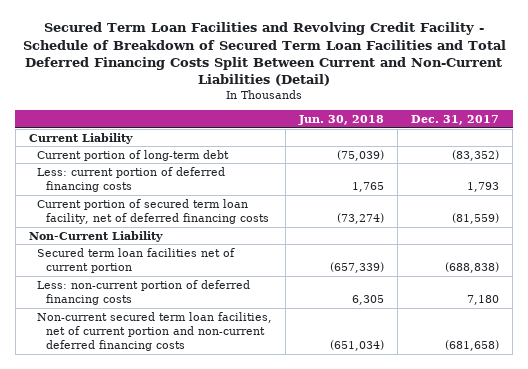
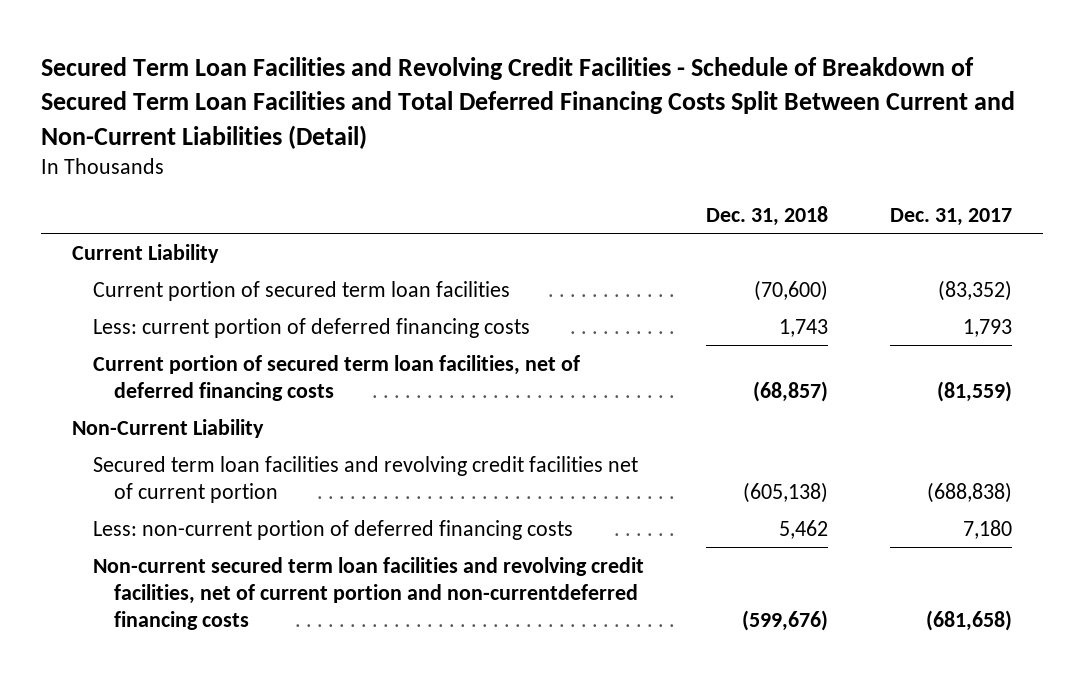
- Secured Term Loan Facilities and Revolving Credit Facility - Schedule of Breakdown of Secured Term Loan Facilities and Total Deferred Financing Costs Split Between Current and Non-Current Liabilities (Detail)
+ Secured Term Loan Facilities and Revolving Credit Facilities - Schedule of Breakdown of Secured Term Loan Facilities and Total Deferred Financing Costs Split Between Current and Non-Current Liabilities (Detail)
- | Jun. 30, 2018 | Dec. 31, 2017
+ | Dec. 31, 2018 | Dec. 31, 2017
- Current portion of long-term debt | (75,039) | (83,352)
+ Current portion of secured term loan facilities | (70,600) | (83,352)
- Current portion of secured term loan facility, net of deferred financing costs | (73,274) | (81,559)
+ Current portion of secured term loan facilities, net of deferred financing costs | (68,857) | (81,559)
- Secured term loan facilities net of current portion | (657,339) | (688,838)
+ Secured term loan facilities and revolving credit facilities net of current portion | (605,138) | (688,838)
- Non-current secured term loan facilities, net of current portion and non-current deferred financing costs | (651,034) | (681,658)
+ Non-current secured term loan facilities and revolving credit facilities, net of current portion and non-currentdeferred financing costs | (599,676) | (681,658)

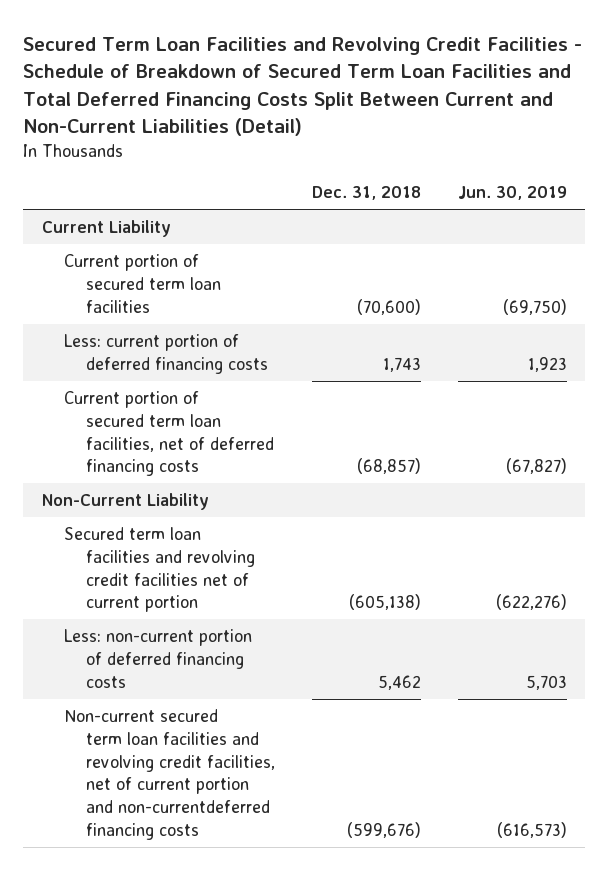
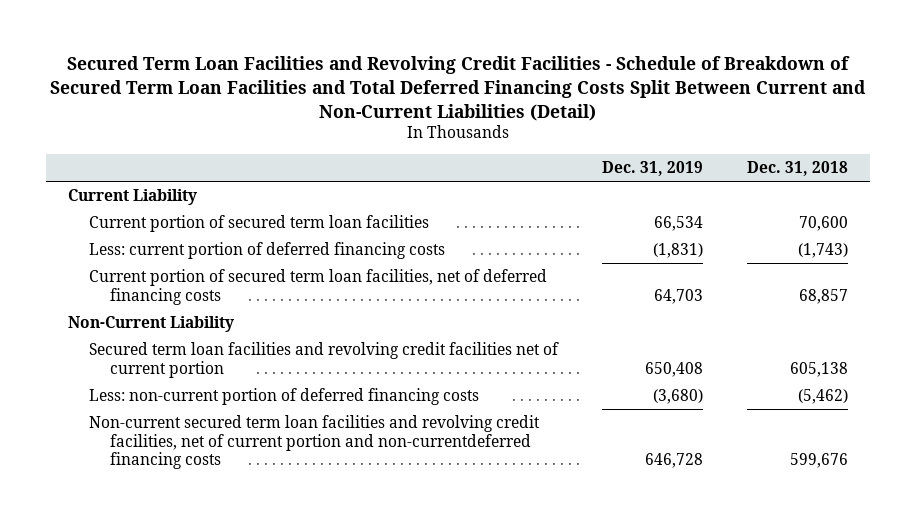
- | Dec. 31, 2018 | Jun. 30, 2019
+ | Dec. 31, 2019 | Dec. 31, 2018
- Current portion of secured term loan facilities | (70,600) | (69,750)
- Less: current portion of deferred financing costs | 1,743 | 1,923
- Current portion of secured term loan facilities, net of deferred financing costs | (68,857) | (67,827)
+ Current portion of secured term loan facilities | 66,534 | 70,600
+ Less: current portion of deferred financing costs | (1,831) | (1,743)
+ Current portion of secured term loan facilities, net of deferred financing costs | 64,703 | 68,857
- Secured term loan facilities and revolving credit facilities net of current portion | (605,138) | (622,276)
- Less: non-current portion of deferred financing costs | 5,462 | 5,703
- Non-current secured term loan facilities and revolving credit facilities, net of current portion and non-currentdeferred financing costs | (599,676) | (616,573)
+ Secured term loan facilities and revolving credit facilities net of current portion | 650,408 | 605,138
+ Less: non-current portion of deferred financing costs | (3,680) | (5,462)
+ Non-current secured term loan facilities and revolving credit facilities, net of current portion and non-currentdeferred financing costs | 646,728 | 599,676

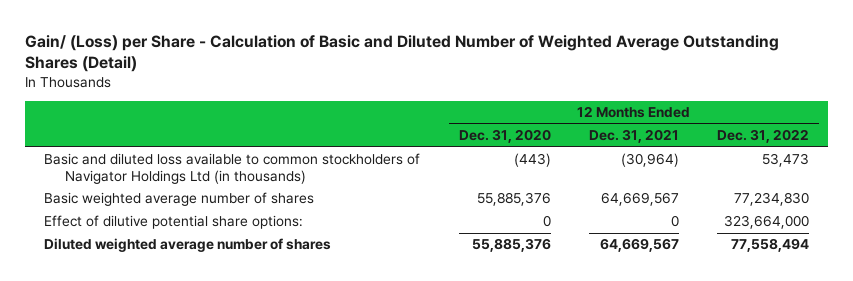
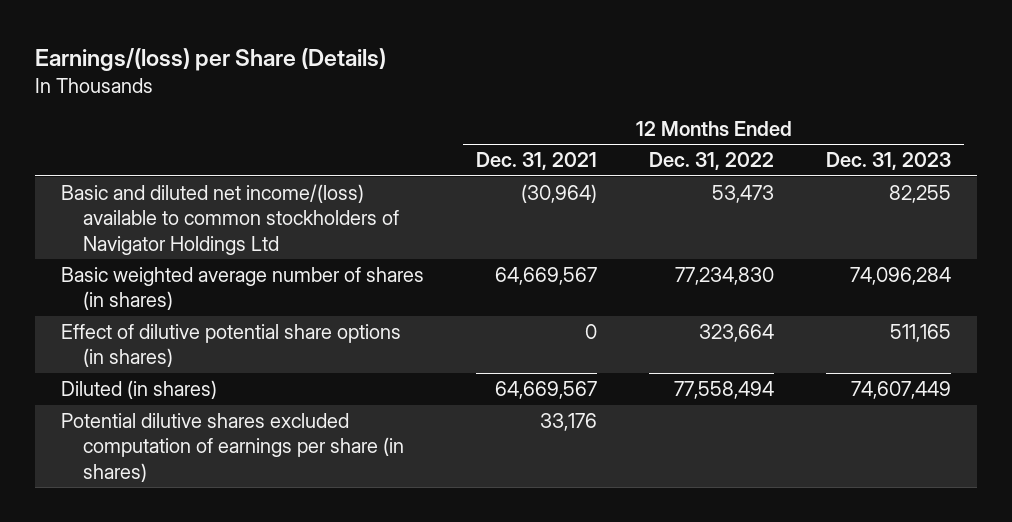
- Gain/ (Loss) per Share - Calculation of Basic and Diluted Number of Weighted Average Outstanding Shares (Detail)
+ Earnings/(loss) per Share (Details)
- | 12 Months Ended Dec. 31, 2020 | 12 Months Ended Dec. 31, 2021 | 12 Months Ended Dec. 31, 2022
+ | 12 Months Ended Dec. 31, 2021 | 12 Months Ended Dec. 31, 2022 | 12 Months Ended Dec. 31, 2023
- Basic and diluted loss available to common stockholders of Navigator Holdings Ltd (in thousands) | (443) | (30,964) | 53,473
- Basic weighted average number of shares | 55,885,376 | 64,669,567 | 77,234,830
- Effect of dilutive potential share options: | 0 | 0 | 323,664,000
- Diluted weighted average number of shares | 55,885,376 | 64,669,567 | 77,558,494
+ Basic and diluted net income/(loss) available to common stockholders of Navigator Holdings Ltd | (30,964) | 53,473 | 82,255
+ Basic weighted average number of shares (in shares) | 64,669,567 | 77,234,830 | 74,096,284
+ Effect of dilutive potential share options (in shares) | 0 | 323,664 | 511,165
+ Diluted (in shares) | 64,669,567 | 77,558,494 | 74,607,449
+ Potential dilutive shares excluded computation of earnings per share (in shares) | 33,176 | |

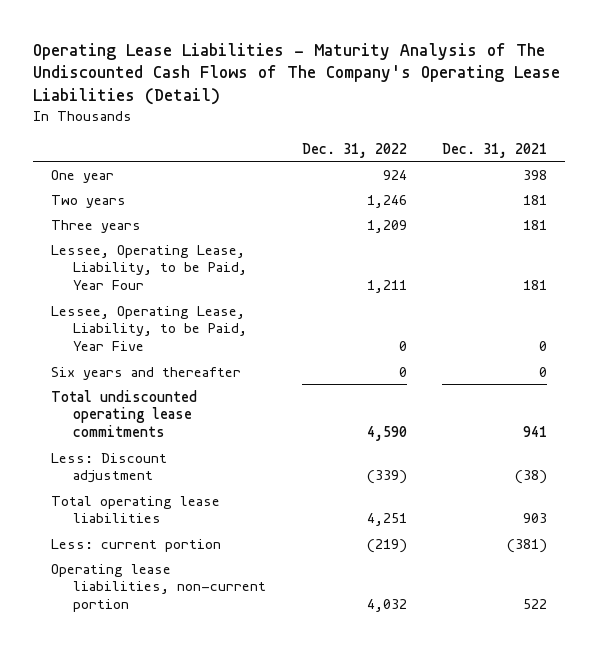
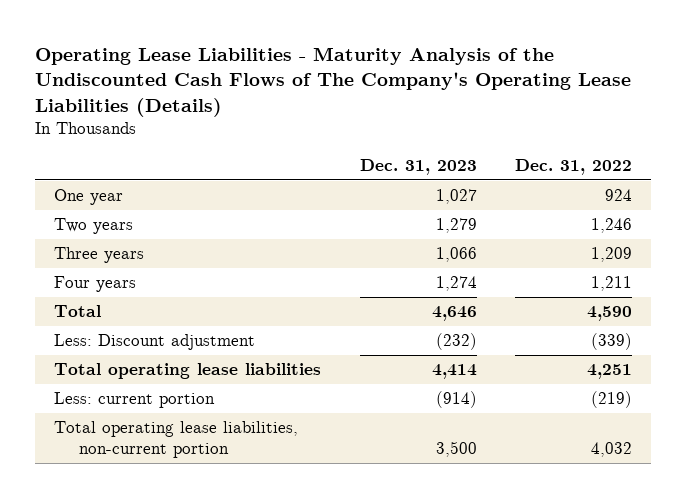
- Operating Lease Liabilities - Maturity Analysis of The Undiscounted Cash Flows of The Company's Operating Lease Liabilities (Detail)
+ Operating Lease Liabilities - Maturity Analysis of the Undiscounted Cash Flows of The Company's Operating Lease Liabilities (Details)
- | Dec. 31, 2022 | Dec. 31, 2021
+ | Dec. 31, 2023 | Dec. 31, 2022
- Lessee, Operating Lease, Liability, to be Paid, Year Four | 1,211 | 181
- Lessee, Operating Lease, Liability, to be Paid, Year Five | 0 | 0
- Six years and thereafter | 0 | 0
- Total undiscounted operating lease commitments | 4,590 | 941
+ Four years | 1,274 | 1,211
+ Total | 4,646 | 4,590
- Operating lease liabilities, non-current portion | 4,032 | 522
+ Total operating lease liabilities, non-current portion | 3,500 | 4,032

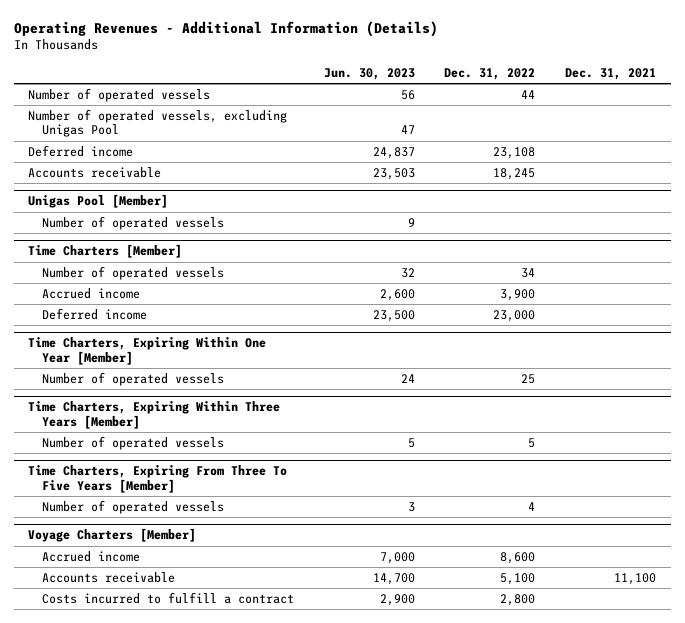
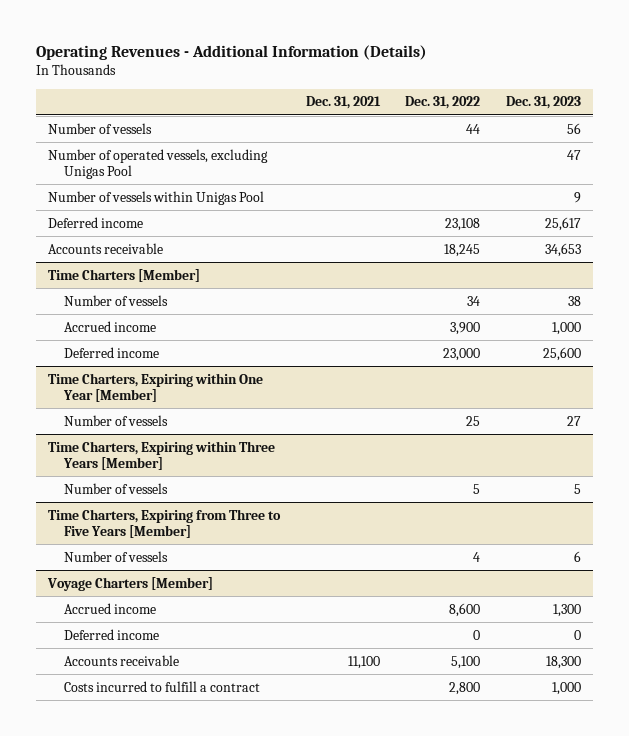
- | Jun. 30, 2023 | Dec. 31, 2022 | Dec. 31, 2021
+ | Dec. 31, 2021 | Dec. 31, 2022 | Dec. 31, 2023
- Number of operated vessels | 56 | 44 |
+ Number of vessels | | 44 | 56
+ Number of vessels within Unigas Pool | | | 9
- Unigas Pool [Member]
- Number of operated vessels | 9 | |
@ Time Charters [Member]
- Number of operated vessels | 32 | 34 |
+ Number of vessels | | 34 | 38
- Time Charters, Expiring Within One Year [Member]
- Number of operated vessels | 24 | 25 |
- Time Charters, Expiring Within Three Years [Member]
- Number of operated vessels | 5 | 5 |
- Time Charters, Expiring From Three To Five Years [Member]
- Number of operated vessels | 3 | 4 |
+ Time Charters, Expiring within One Year [Member]
+ Number of vessels | | 25 | 27
+ Time Charters, Expiring within Three Years [Member]
+ Number of vessels | | 5 | 5
+ Time Charters, Expiring from Three to Five Years [Member]
+ Number of vessels | | 4 | 6
@ Voyage Charters [Member]
+ Deferred income | | 0 | 0

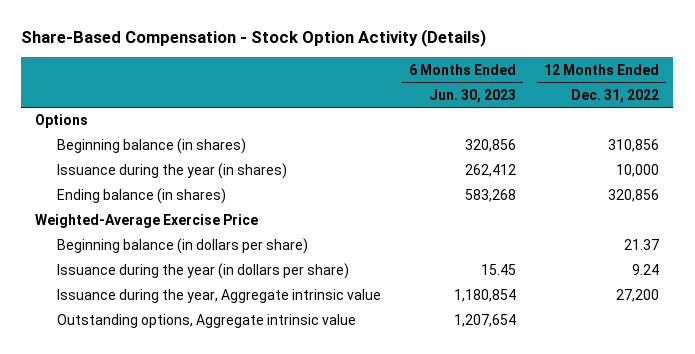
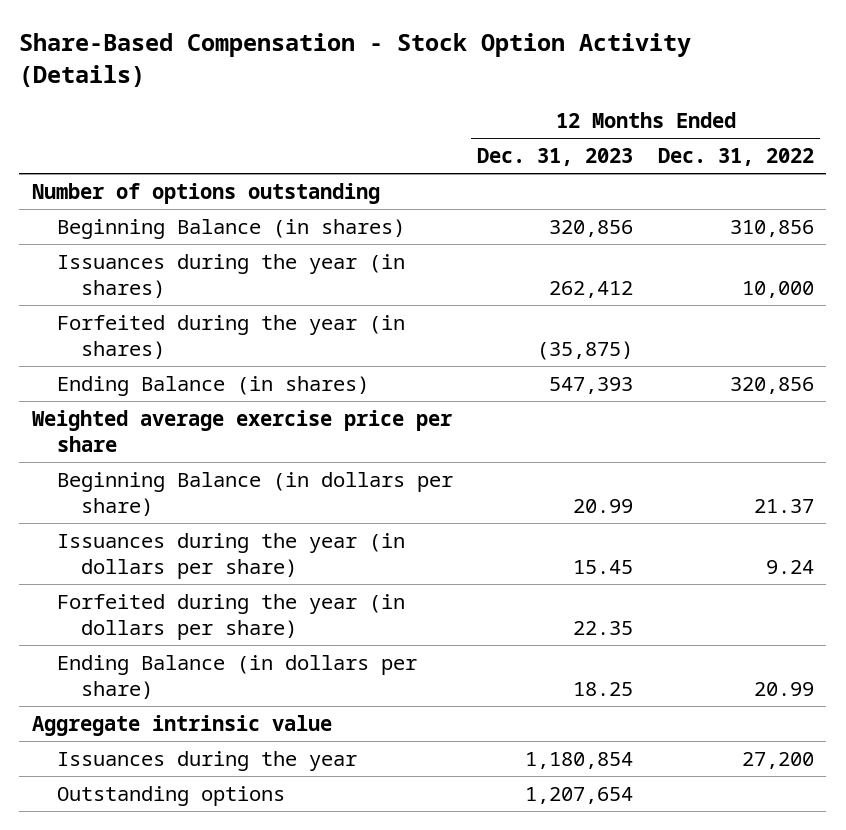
- | 6 Months Ended Jun. 30, 2023 | 12 Months Ended Dec. 31, 2022
+ | 12 Months Ended Dec. 31, 2023 | 12 Months Ended Dec. 31, 2022
- Options
- Beginning balance (in shares) | 320,856 | 310,856
- Issuance during the year (in shares) | 262,412 | 10,000
- Ending balance (in shares) | 583,268 | 320,856
- Weighted-Average Exercise Price
- Beginning balance (in dollars per share) | | 21.37
- Issuance during the year (in dollars per share) | 15.45 | 9.24
- Issuance during the year, Aggregate intrinsic value | 1,180,854 | 27,200
- Outstanding options, Aggregate intrinsic value | 1,207,654 |
+ Number of options outstanding
+ Beginning Balance (in shares) | 320,856 | 310,856
+ Issuances during the year (in shares) | 262,412 | 10,000
+ Forfeited during the year (in shares) | (35,875) |
+ Ending Balance (in shares) | 547,393 | 320,856
+ Weighted average exercise price per share
+ Beginning Balance (in dollars per share) | 20.99 | 21.37
+ Issuances during the year (in dollars per share) | 15.45 | 9.24
+ Forfeited during the year (in dollars per share) | 22.35 |
+ Ending Balance (in dollars per share) | 18.25 | 20.99
+ Aggregate intrinsic value
+ Issuances during the year | 1,180,854 | 27,200
+ Outstanding options | 1,207,654 |

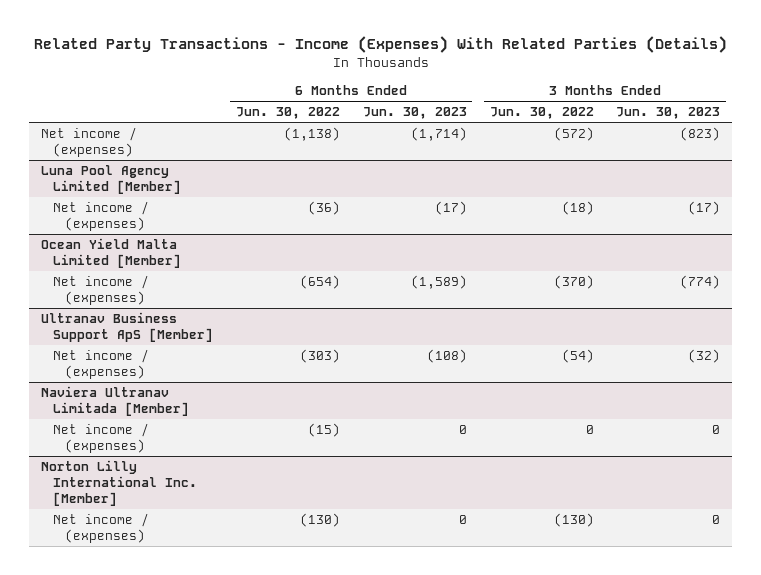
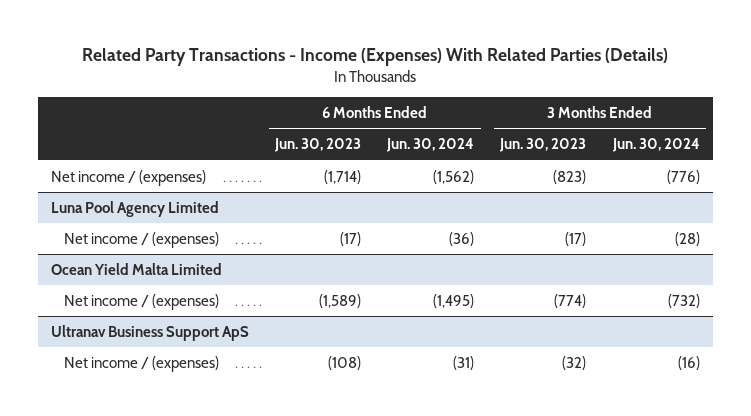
- | 6 Months Ended Jun. 30, 2022 | 6 Months Ended Jun. 30, 2023 | 3 Months Ended Jun. 30, 2022 | 3 Months Ended Jun. 30, 2023
+ | 6 Months Ended Jun. 30, 2023 | 6 Months Ended Jun. 30, 2024 | 3 Months Ended Jun. 30, 2023 | 3 Months Ended Jun. 30, 2024
- Luna Pool Agency Limited [Member]
+ Luna Pool Agency Limited
- Ocean Yield Malta Limited [Member]
+ Ocean Yield Malta Limited
- Ultranav Business Support ApS [Member]
+ Ultranav Business Support ApS
- Naviera Ultranav Limitada [Member]
- Net income / (expenses) | (15) | 0 | 0 | 0
- Norton Lilly International Inc. [Member]
- Net income / (expenses) | (130) | 0 | (130) | 0

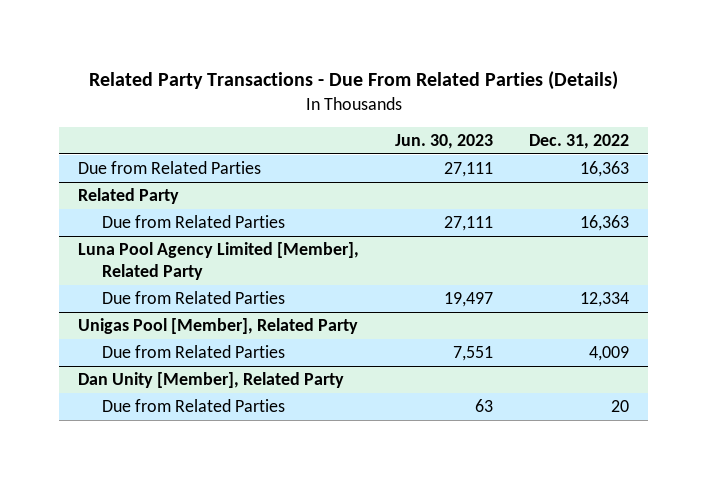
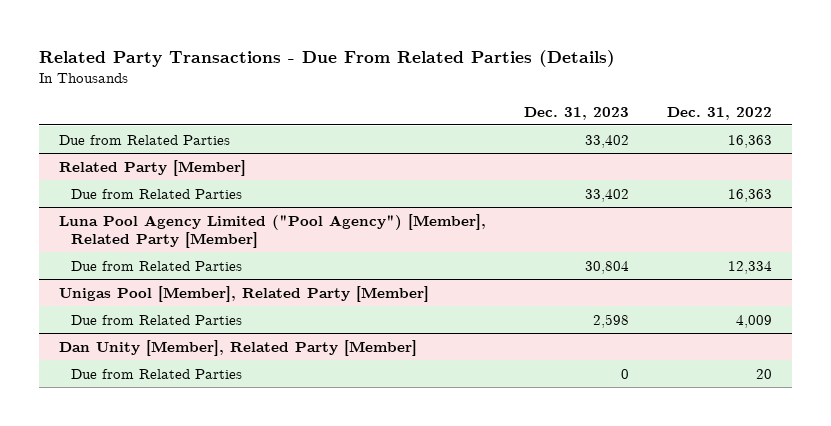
- | Jun. 30, 2023 | Dec. 31, 2022
+ | Dec. 31, 2023 | Dec. 31, 2022
- Related Party
+ Related Party [Member]
- Luna Pool Agency Limited [Member], Related Party
+ Luna Pool Agency Limited ("Pool Agency") [Member], Related Party [Member]
- Unigas Pool [Member], Related Party
+ Unigas Pool [Member], Related Party [Member]
- Dan Unity [Member], Related Party
+ Dan Unity [Member], Related Party [Member]

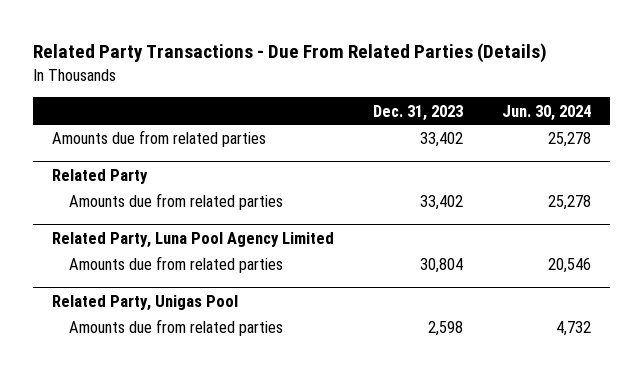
- | Dec. 31, 2023 | Dec. 31, 2022
+ | Dec. 31, 2023 | Jun. 30, 2024
- Due from Related Parties | 33,402 | 16,363
- Related Party [Member]
- Due from Related Parties | 33,402 | 16,363
- Luna Pool Agency Limited ("Pool Agency") [Member], Related Party [Member]
- Due from Related Parties | 30,804 | 12,334
- Unigas Pool [Member], Related Party [Member]
- Due from Related Parties | 2,598 | 4,009
- Dan Unity [Member], Related Party [Member]
- Due from Related Parties | 0 | 20
+ Amounts due from related parties | 33,402 | 25,278
+ Related Party
+ Amounts due from related parties | 33,402 | 25,278
+ Related Party, Luna Pool Agency Limited
+ Amounts due from related parties | 30,804 | 20,546
+ Related Party, Unigas Pool
+ Amounts due from related parties | 2,598 | 4,732

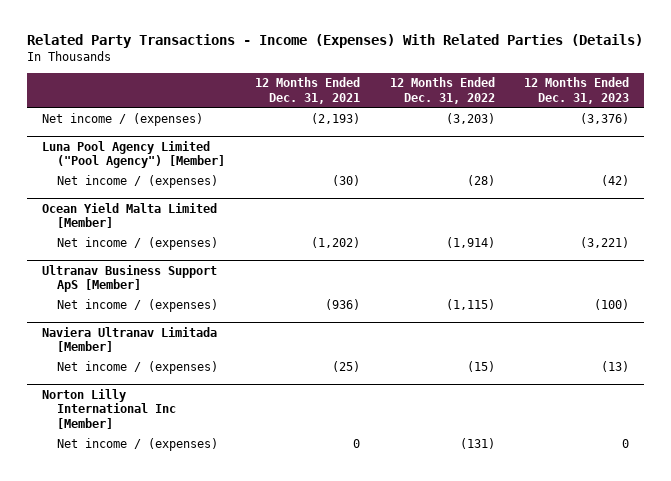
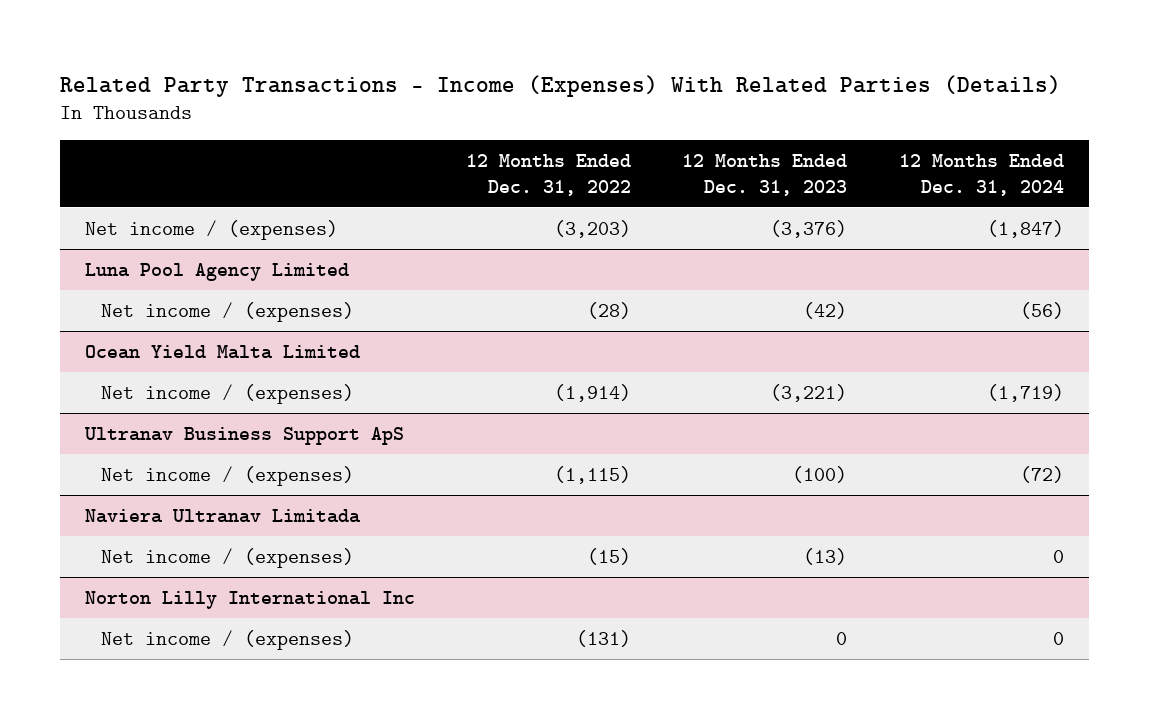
- | 12 Months Ended Dec. 31, 2021 | 12 Months Ended Dec. 31, 2022 | 12 Months Ended Dec. 31, 2023
+ | 12 Months Ended Dec. 31, 2022 | 12 Months Ended Dec. 31, 2023 | 12 Months Ended Dec. 31, 2024
- Luna Pool Agency Limited ("Pool Agency") [Member]
+ Luna Pool Agency Limited
- Ocean Yield Malta Limited [Member]
+ Ocean Yield Malta Limited
- Ultranav Business Support ApS [Member]
+ Ultranav Business Support ApS
- Naviera Ultranav Limitada [Member]
+ Naviera Ultranav Limitada
- Norton Lilly International Inc [Member]
+ Norton Lilly International Inc

